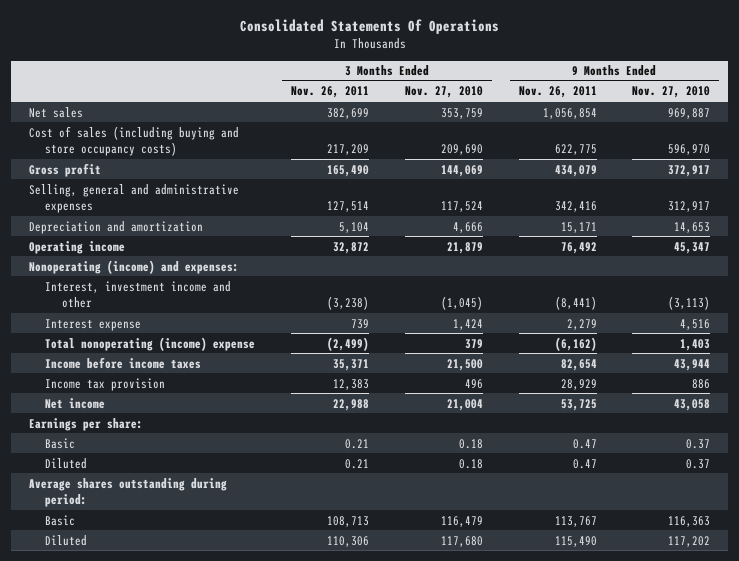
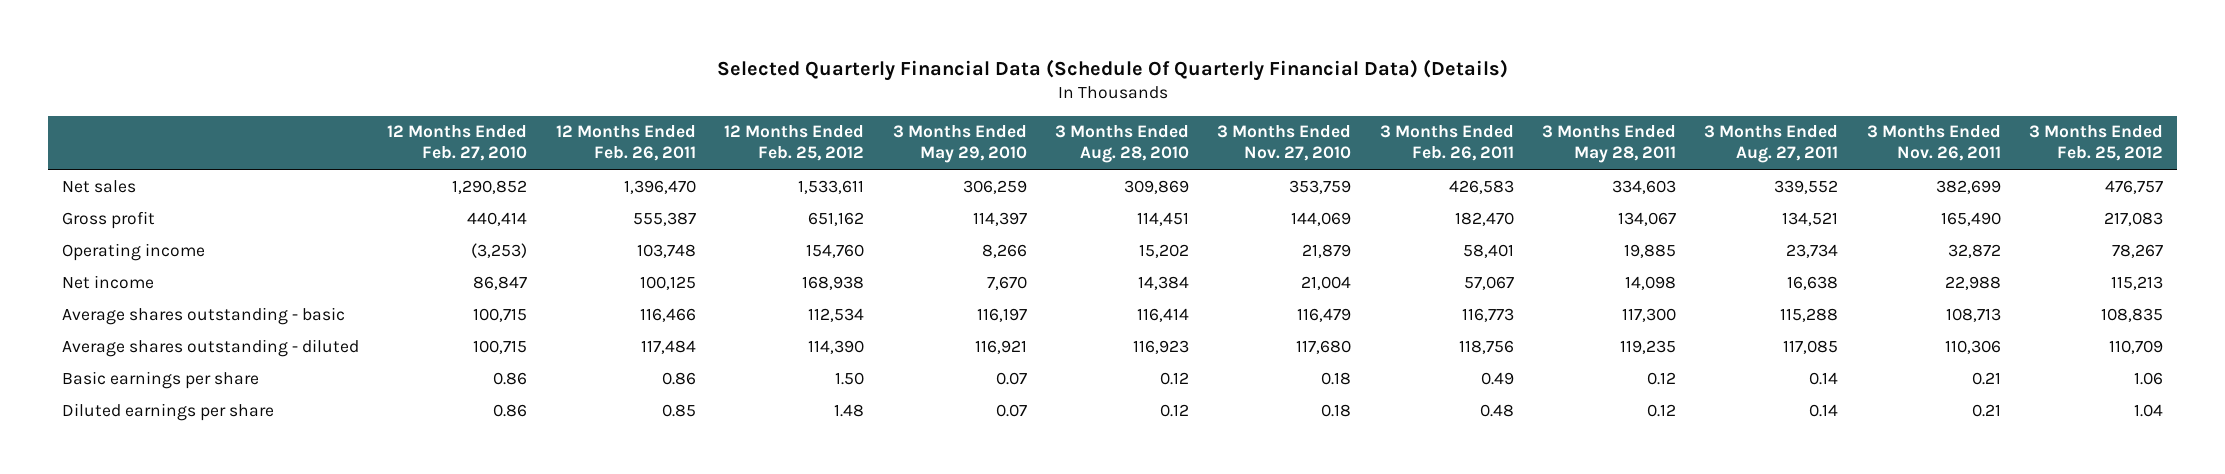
- Consolidated Statements Of Operations
+ Selected Quarterly Financial Data (Schedule Of Quarterly Financial Data) (Details)
- | 3 Months Ended Nov. 26, 2011 | 3 Months Ended Nov. 27, 2010 | 9 Months Ended Nov. 26, 2011 | 9 Months Ended Nov. 27, 2010
+ | 12 Months Ended Feb. 27, 2010 | 12 Months Ended Feb. 26, 2011 | 12 Months Ended Feb. 25, 2012 | 3 Months Ended May 29, 2010 | 3 Months Ended Aug. 28, 2010 | 3 Months Ended Nov. 27, 2010 | 3 Months Ended Feb. 26, 2011 | 3 Months Ended May 28, 2011 | 3 Months Ended Aug. 27, 2011 | 3 Months Ended Nov. 26, 2011 | 3 Months Ended Feb. 25, 2012
- Cost of sales (including buying and store occupancy costs) | 217,209 | 209,690 | 622,775 | 596,970
- Selling, general and administrative expenses | 127,514 | 117,524 | 342,416 | 312,917
- Depreciation and amortization | 5,104 | 4,666 | 15,171 | 14,653
- Nonoperating (income) and expenses:
- Interest, investment income and other | (3,238) | (1,045) | (8,441) | (3,113)
- Interest expense | 739 | 1,424 | 2,279 | 4,516
- Total nonoperating (income) expense | (2,499) | 379 | (6,162) | 1,403
- Income before income taxes | 35,371 | 21,500 | 82,654 | 43,944
- Income tax provision | 12,383 | 496 | 28,929 | 886
- Earnings per share:
- Basic | 0.21 | 0.18 | 0.47 | 0.37
- Diluted | 0.21 | 0.18 | 0.47 | 0.37
- Average shares outstanding during period:
- Basic | 108,713 | 116,479 | 113,767 | 116,363
- Diluted | 110,306 | 117,680 | 115,490 | 117,202
+ Average shares outstanding - basic | 100,715 | 116,466 | 112,534 | 116,197 | 116,414 | 116,479 | 116,773 | 117,300 | 115,288 | 108,713 | 108,835
+ Average shares outstanding - diluted | 100,715 | 117,484 | 114,390 | 116,921 | 116,923 | 117,680 | 118,756 | 119,235 | 117,085 | 110,306 | 110,709
+ Basic earnings per share | 0.86 | 0.86 | 1.50 | 0.07 | 0.12 | 0.18 | 0.49 | 0.12 | 0.14 | 0.21 | 1.06
+ Diluted earnings per share | 0.86 | 0.85 | 1.48 | 0.07 | 0.12 | 0.18 | 0.48 | 0.12 | 0.14 | 0.21 | 1.04

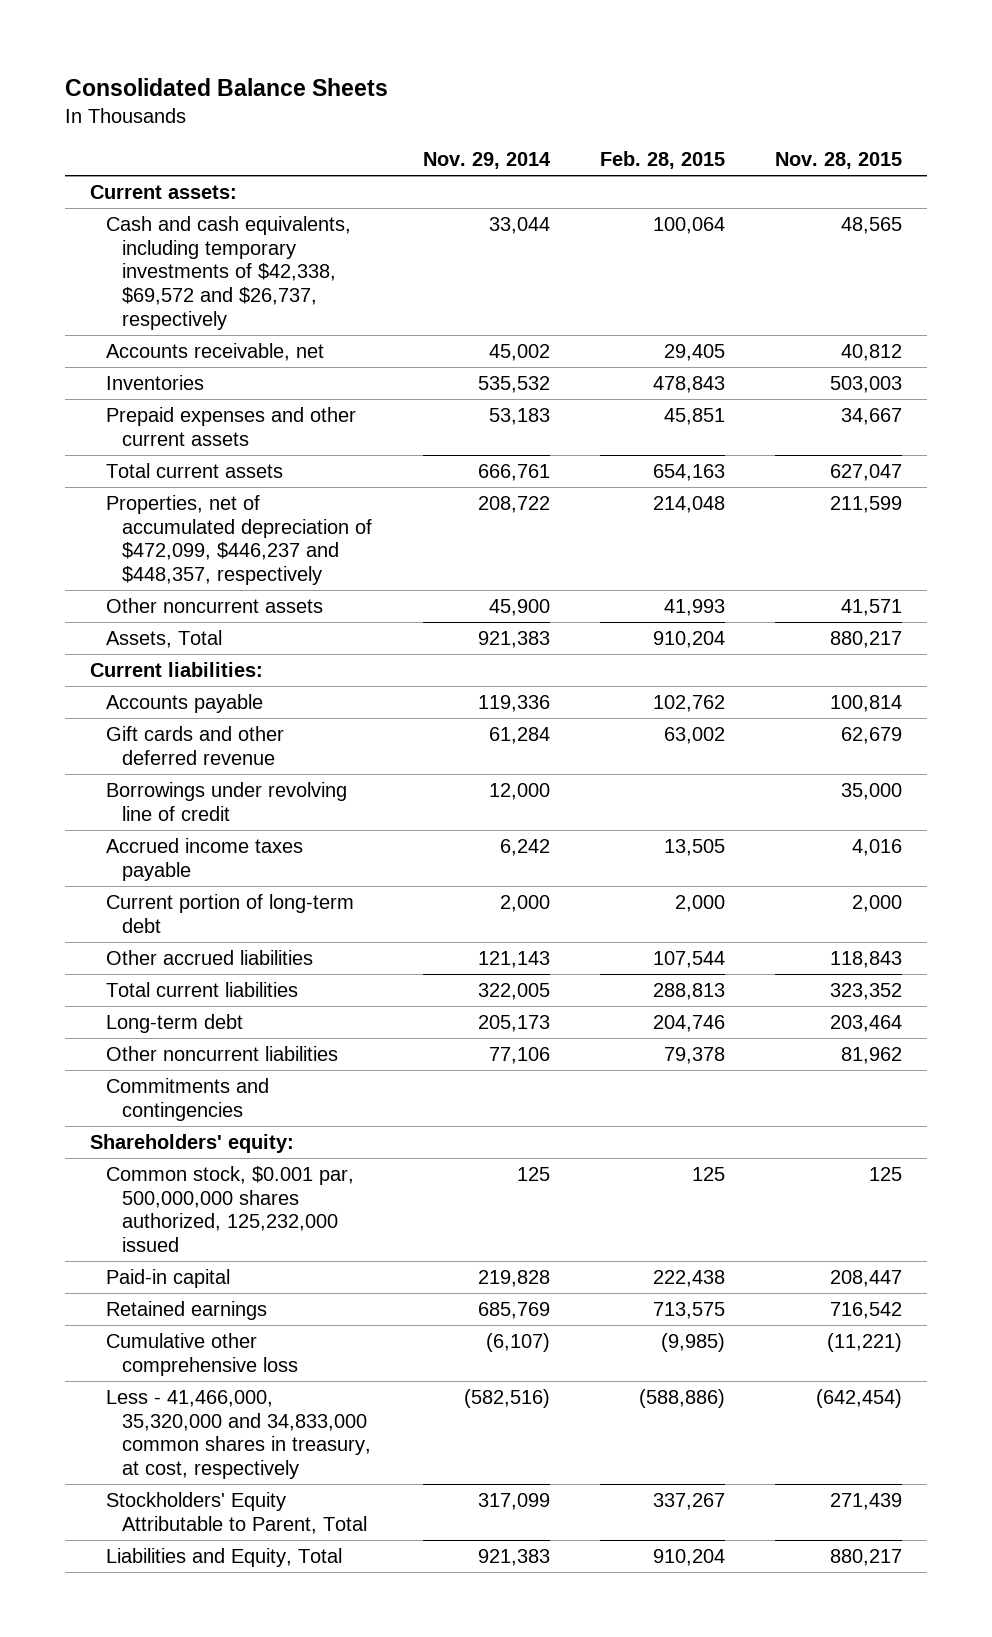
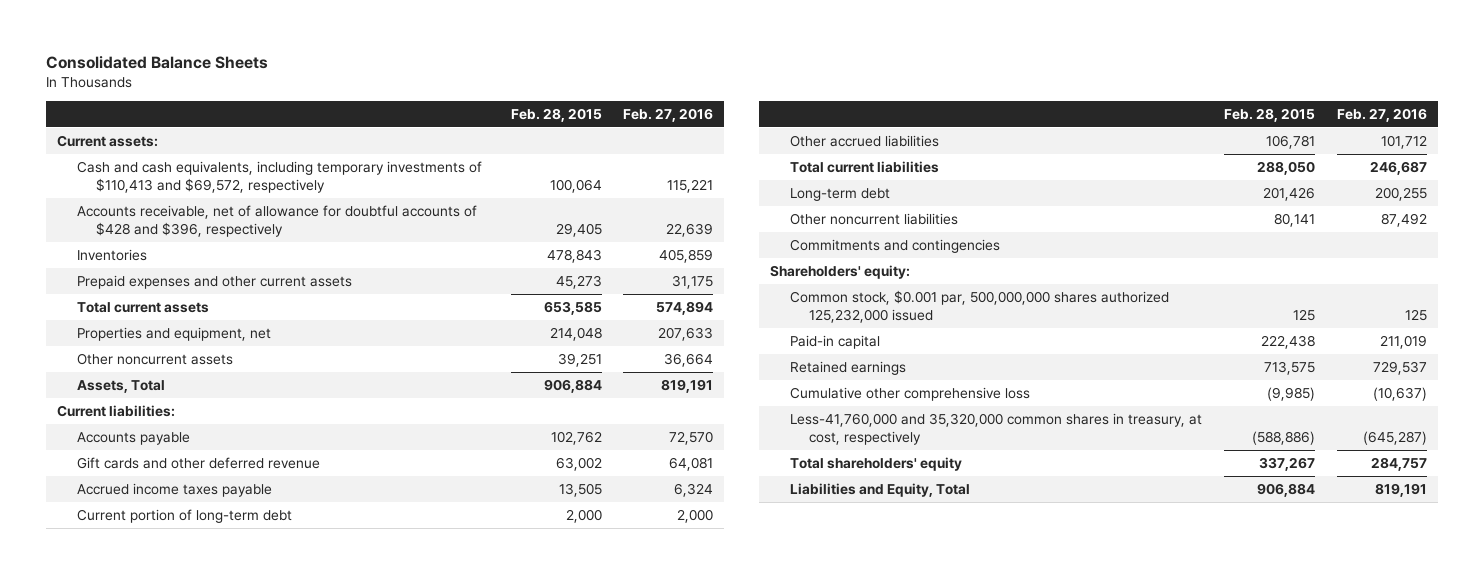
- | Nov. 29, 2014 | Feb. 28, 2015 | Nov. 28, 2015
+ | Feb. 28, 2015 | Feb. 27, 2016
- Cash and cash equivalents, including temporary investments of $42,338, $69,572 and $26,737, respectively | 33,044 | 100,064 | 48,565
- Accounts receivable, net | 45,002 | 29,405 | 40,812
+ Cash and cash equivalents, including temporary investments of $110,413 and $69,572, respectively | 100,064 | 115,221
+ Accounts receivable, net of allowance for doubtful accounts of $428 and $396, respectively | 29,405 | 22,639
- Prepaid expenses and other current assets | 53,183 | 45,851 | 34,667
- Total current assets | 666,761 | 654,163 | 627,047
- Properties, net of accumulated depreciation of $472,099, $446,237 and $448,357, respectively | 208,722 | 214,048 | 211,599
- Other noncurrent assets | 45,900 | 41,993 | 41,571
- Assets, Total | 921,383 | 910,204 | 880,217
+ Prepaid expenses and other current assets | 45,273 | 31,175
+ Total current assets | 653,585 | 574,894
+ Properties and equipment, net | 214,048 | 207,633
+ Other noncurrent assets | 39,251 | 36,664
+ Assets, Total | 906,884 | 819,191
- Borrowings under revolving line of credit | 12,000 | | 35,000
- Other accrued liabilities | 121,143 | 107,544 | 118,843
- Total current liabilities | 322,005 | 288,813 | 323,352
- Long-term debt | 205,173 | 204,746 | 203,464
- Other noncurrent liabilities | 77,106 | 79,378 | 81,962
+ Other accrued liabilities | 106,781 | 101,712
+ Total current liabilities | 288,050 | 246,687
+ Long-term debt | 201,426 | 200,255
+ Other noncurrent liabilities | 80,141 | 87,492
- Common stock, $0.001 par, 500,000,000 shares authorized, 125,232,000 issued | 125 | 125 | 125
+ Common stock, $0.001 par, 500,000,000 shares authorized 125,232,000 issued | 125 | 125
- Less - 41,466,000, 35,320,000 and 34,833,000 common shares in treasury, at cost, respectively | (582,516) | (588,886) | (642,454)
- Stockholders' Equity Attributable to Parent, Total | 317,099 | 337,267 | 271,439
- Liabilities and Equity, Total | 921,383 | 910,204 | 880,217
+ Less-41,760,000 and 35,320,000 common shares in treasury, at cost, respectively | (588,886) | (645,287)
+ Total shareholders' equity | 337,267 | 284,757
+ Liabilities and Equity, Total | 906,884 | 819,191

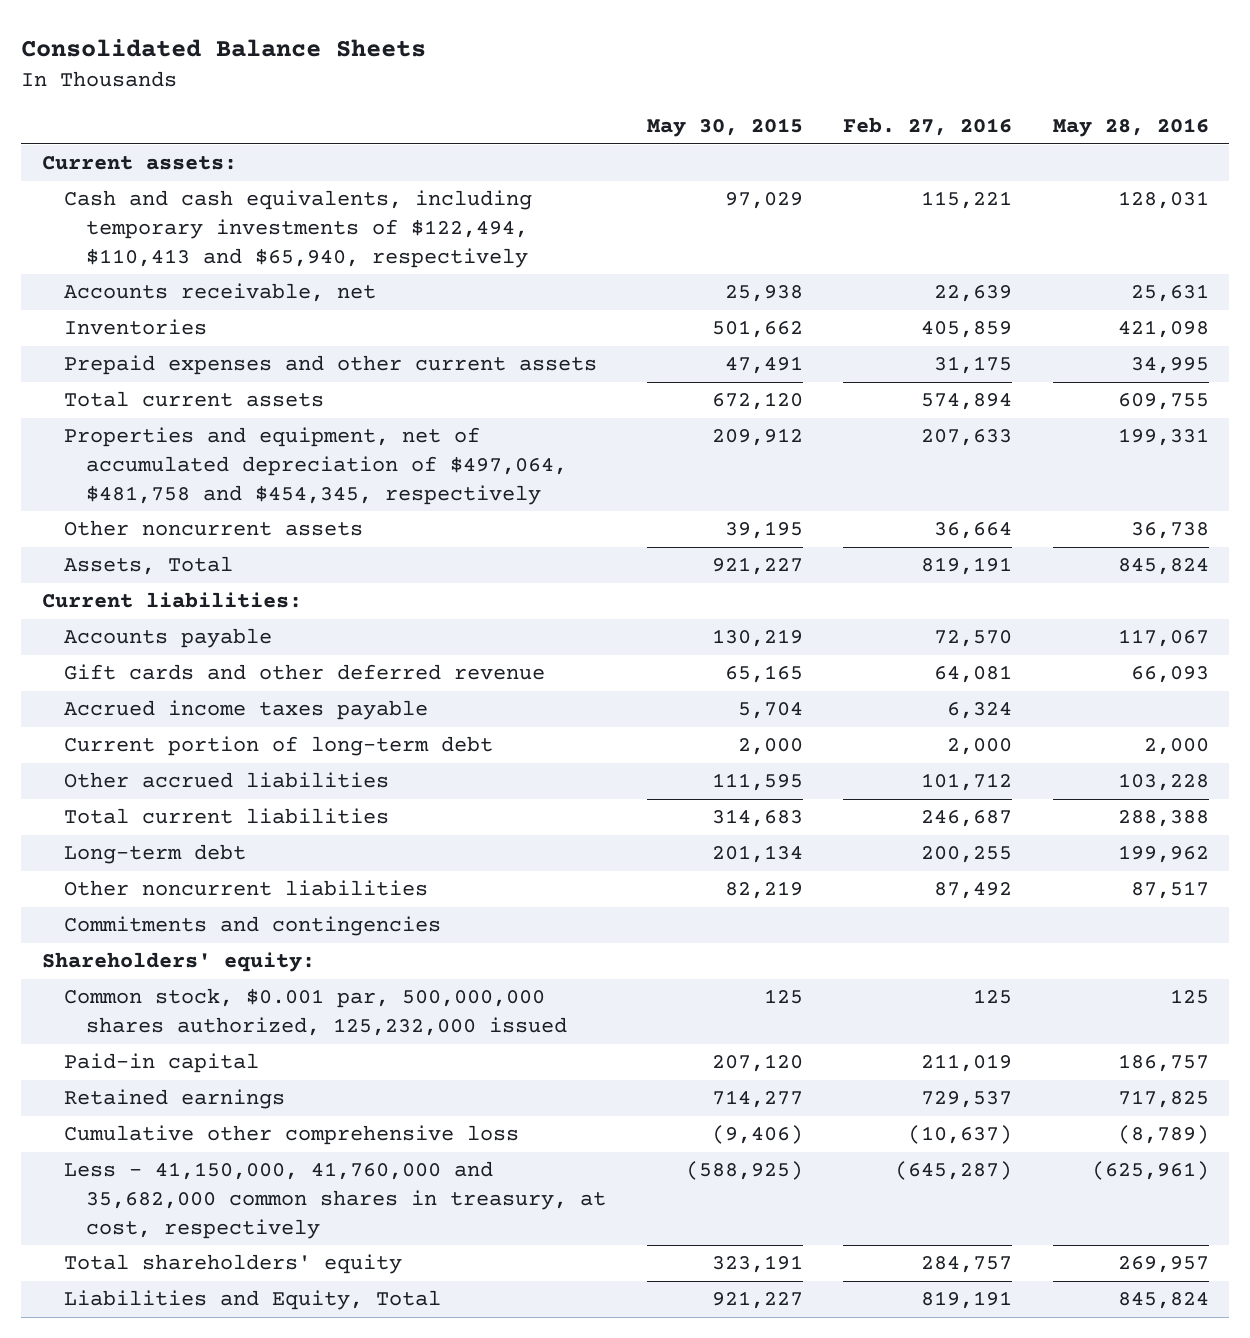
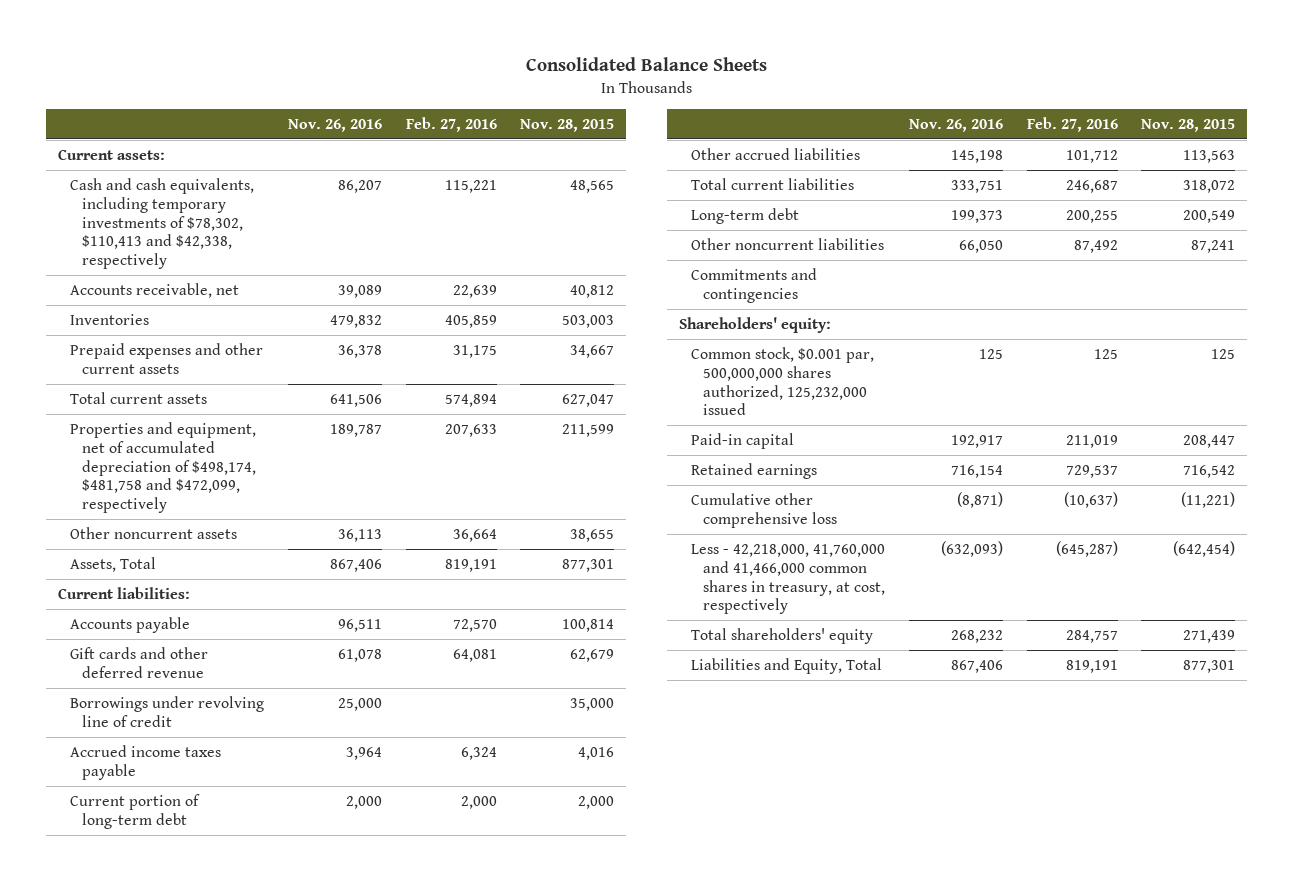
- | May 30, 2015 | Feb. 27, 2016 | May 28, 2016
+ | Nov. 26, 2016 | Feb. 27, 2016 | Nov. 28, 2015
- Cash and cash equivalents, including temporary investments of $122,494, $110,413 and $65,940, respectively | 97,029 | 115,221 | 128,031
+ Cash and cash equivalents, including temporary investments of $78,302, $110,413 and $42,338, respectively | 86,207 | 115,221 | 48,565
- Properties and equipment, net of accumulated depreciation of $497,064, $481,758 and $454,345, respectively | 209,912 | 207,633 | 199,331
+ Properties and equipment, net of accumulated depreciation of $498,174, $481,758 and $472,099, respectively | 189,787 | 207,633 | 211,599
+ Borrowings under revolving line of credit | 25,000 | | 35,000
- Less - 41,150,000, 41,760,000 and 35,682,000 common shares in treasury, at cost, respectively | (588,925) | (645,287) | (625,961)
+ Less - 42,218,000, 41,760,000 and 41,466,000 common shares in treasury, at cost, respectively | (632,093) | (645,287) | (642,454)

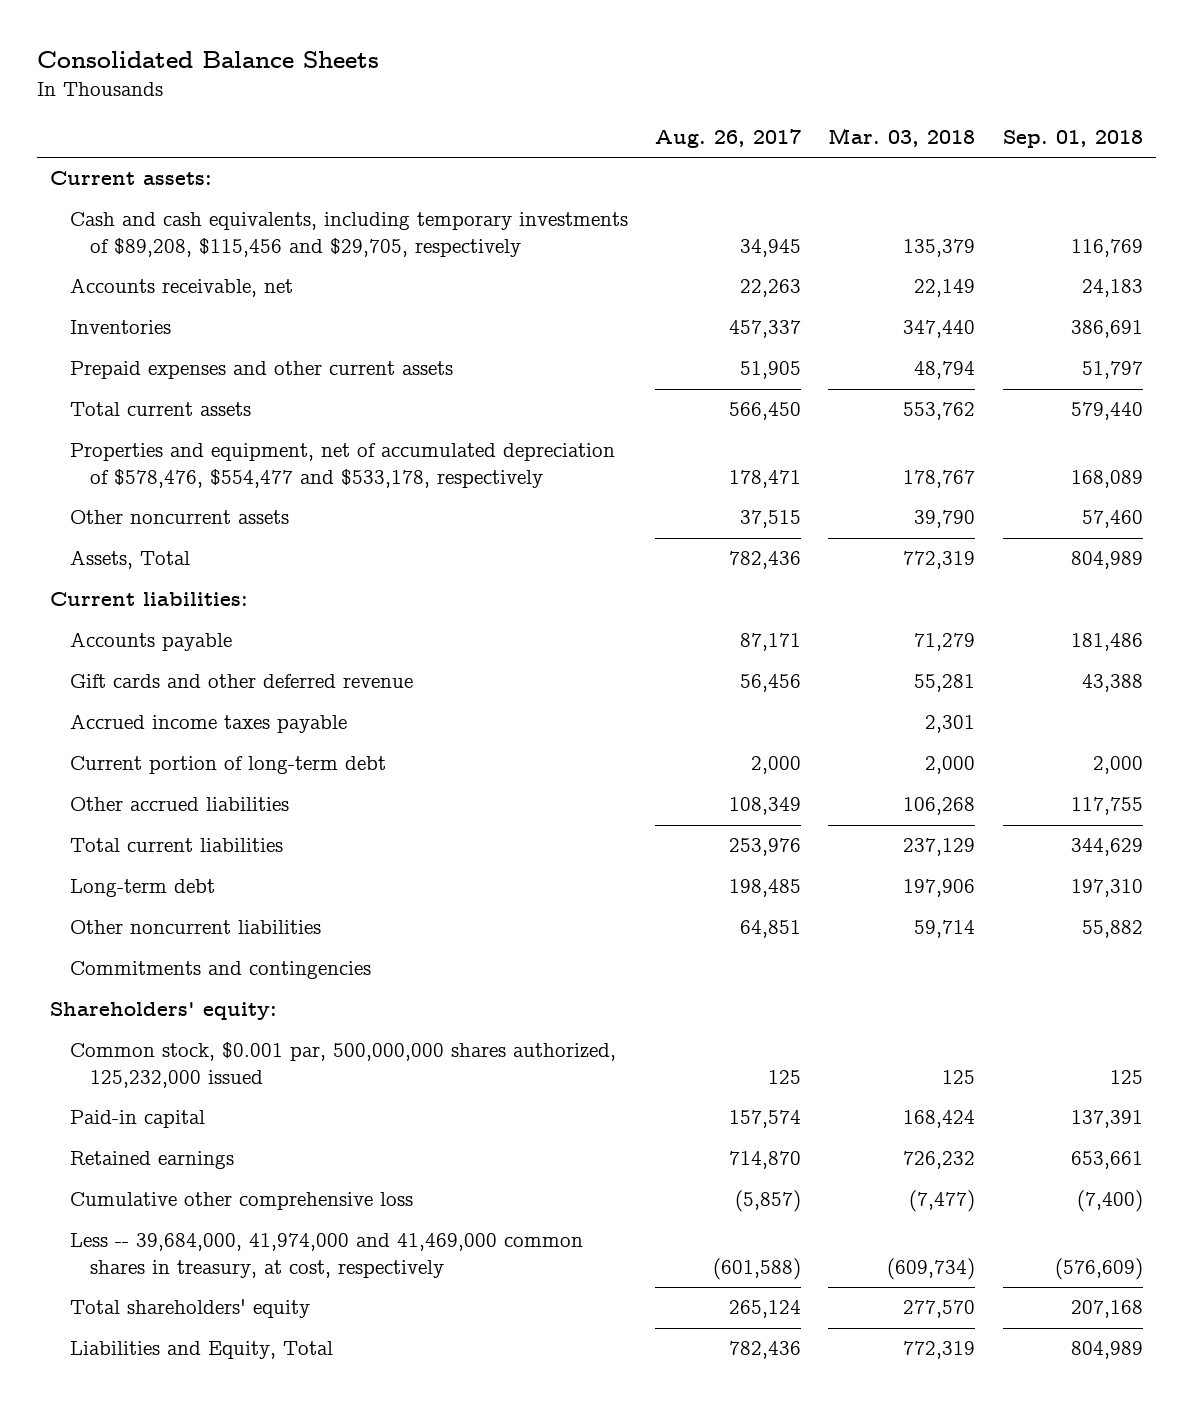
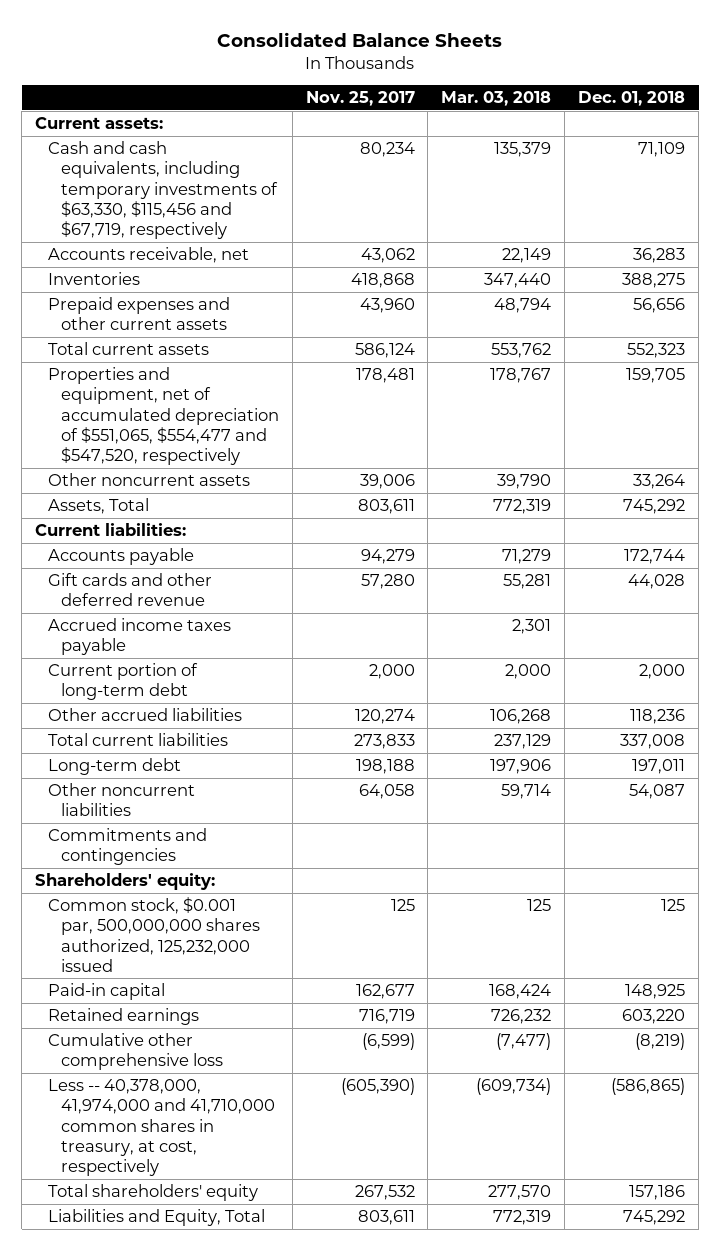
- | Aug. 26, 2017 | Mar. 03, 2018 | Sep. 01, 2018
+ | Nov. 25, 2017 | Mar. 03, 2018 | Dec. 01, 2018
- Cash and cash equivalents, including temporary investments of $89,208, $115,456 and $29,705, respectively | 34,945 | 135,379 | 116,769
+ Cash and cash equivalents, including temporary investments of $63,330, $115,456 and $67,719, respectively | 80,234 | 135,379 | 71,109
- Properties and equipment, net of accumulated depreciation of $578,476, $554,477 and $533,178, respectively | 178,471 | 178,767 | 168,089
+ Properties and equipment, net of accumulated depreciation of $551,065, $554,477 and $547,520, respectively | 178,481 | 178,767 | 159,705
- Less -- 39,684,000, 41,974,000 and 41,469,000 common shares in treasury, at cost, respectively | (601,588) | (609,734) | (576,609)
+ Less -- 40,378,000, 41,974,000 and 41,710,000 common shares in treasury, at cost, respectively | (605,390) | (609,734) | (586,865)

